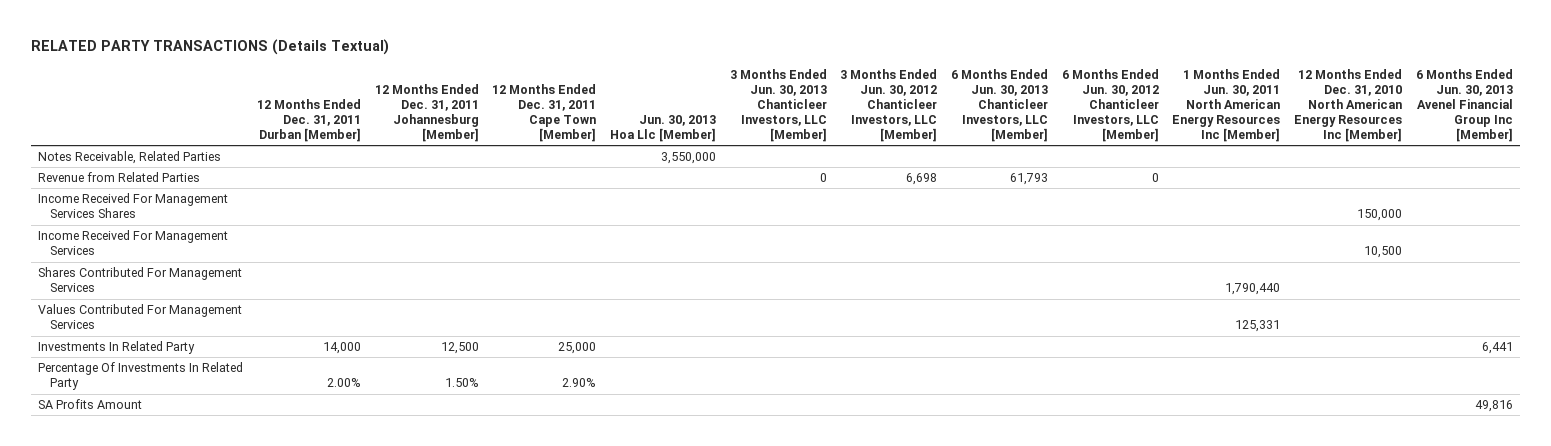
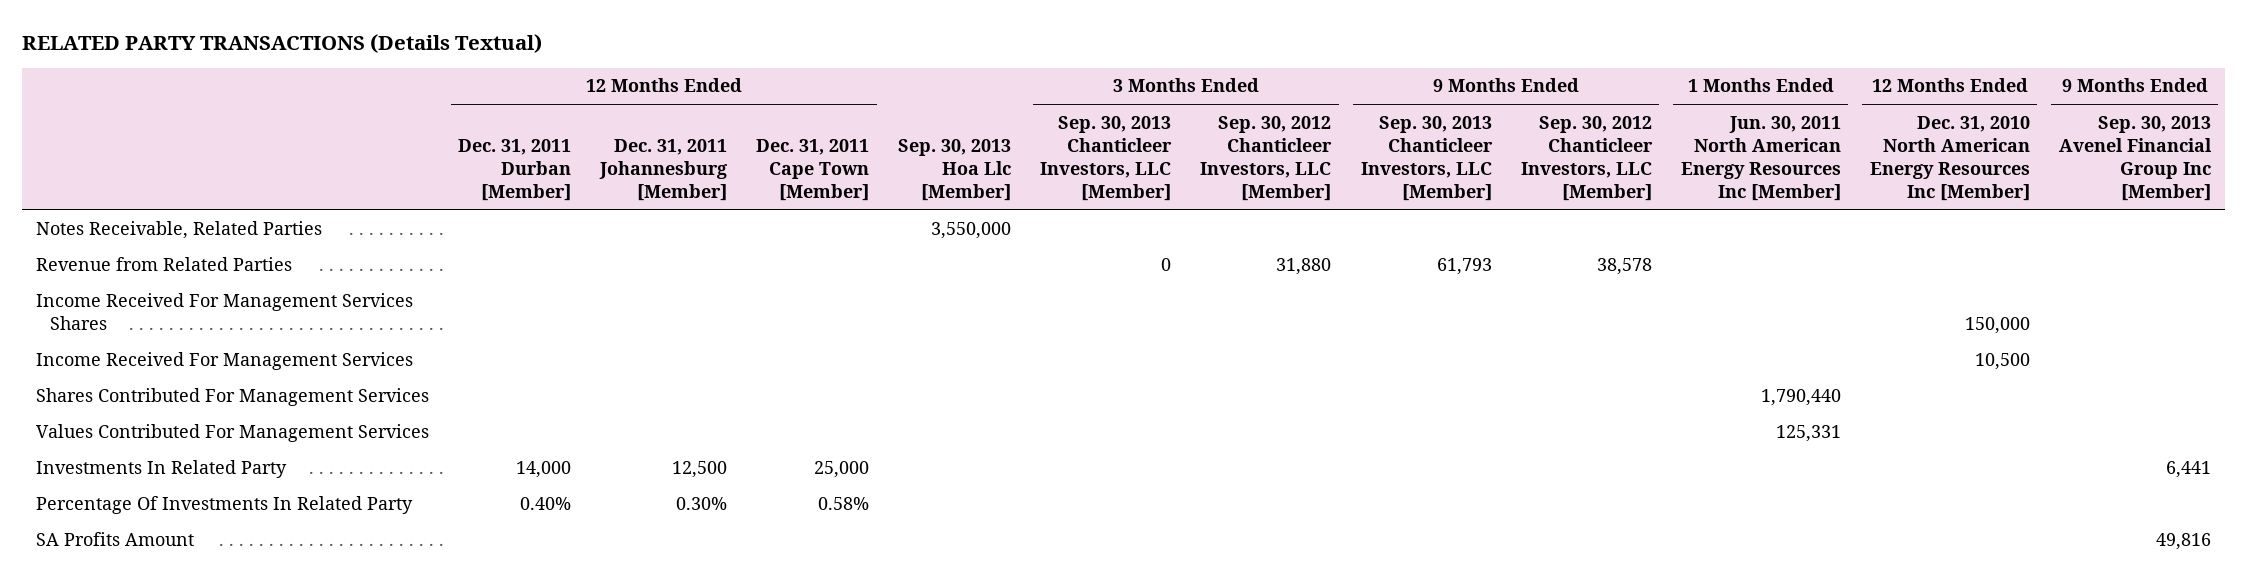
- | 12 Months Ended Dec. 31, 2011 Durban [Member] | 12 Months Ended Dec. 31, 2011 Johannesburg [Member] | 12 Months Ended Dec. 31, 2011 Cape Town [Member] | Jun. 30, 2013 Hoa Llc [Member] | 3 Months Ended Jun. 30, 2013 Chanticleer Investors, LLC [Member] | 3 Months Ended Jun. 30, 2012 Chanticleer Investors, LLC [Member] | 6 Months Ended Jun. 30, 2013 Chanticleer Investors, LLC [Member] | 6 Months Ended Jun. 30, 2012 Chanticleer Investors, LLC [Member] | 1 Months Ended Jun. 30, 2011 North American Energy Resources Inc [Member] | 12 Months Ended Dec. 31, 2010 North American Energy Resources Inc [Member] | 6 Months Ended Jun. 30, 2013 Avenel Financial Group Inc [Member]
+ | 12 Months Ended Dec. 31, 2011 Durban [Member] | 12 Months Ended Dec. 31, 2011 Johannesburg [Member] | 12 Months Ended Dec. 31, 2011 Cape Town [Member] | Sep. 30, 2013 Hoa Llc [Member] | 3 Months Ended Sep. 30, 2013 Chanticleer Investors, LLC [Member] | 3 Months Ended Sep. 30, 2012 Chanticleer Investors, LLC [Member] | 9 Months Ended Sep. 30, 2013 Chanticleer Investors, LLC [Member] | 9 Months Ended Sep. 30, 2012 Chanticleer Investors, LLC [Member] | 1 Months Ended Jun. 30, 2011 North American Energy Resources Inc [Member] | 12 Months Ended Dec. 31, 2010 North American Energy Resources Inc [Member] | 9 Months Ended Sep. 30, 2013 Avenel Financial Group Inc [Member]
- Percentage Of Investments In Related Party | 2.00% | 1.50% | 2.90% | | | | | | | |
+ Percentage Of Investments In Related Party | 0.40% | 0.30% | 0.58% | | | | | | | |

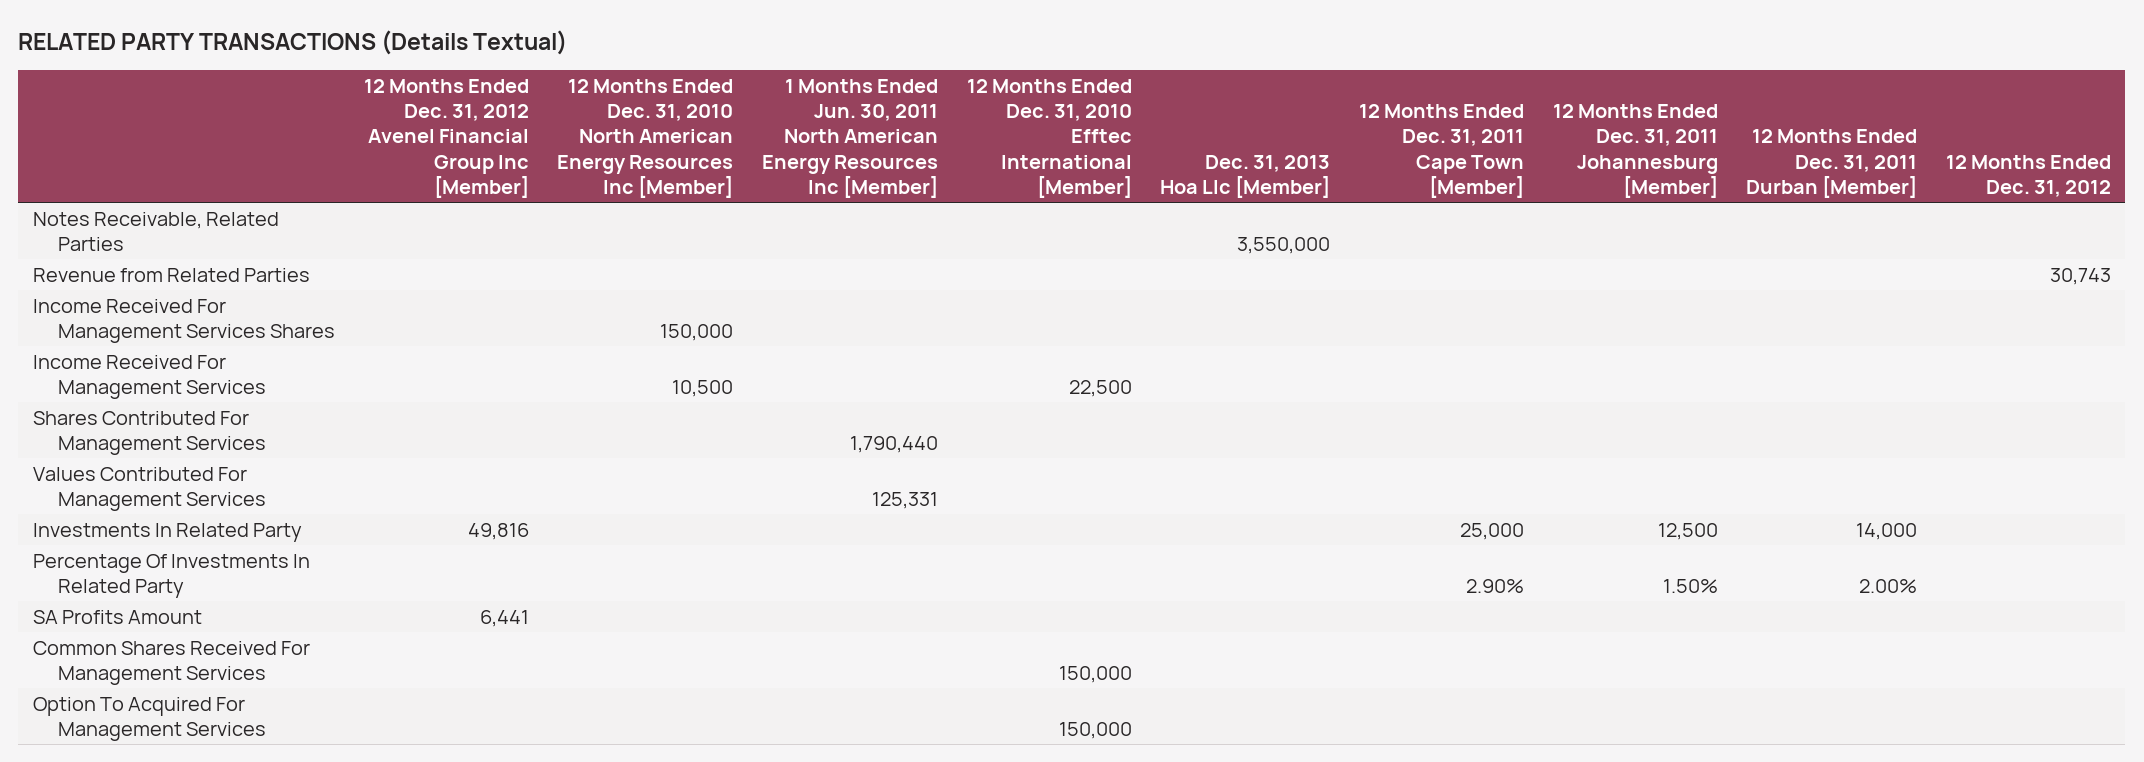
- | 12 Months Ended Dec. 31, 2011 Durban [Member] | 12 Months Ended Dec. 31, 2011 Johannesburg [Member] | 12 Months Ended Dec. 31, 2011 Cape Town [Member] | Sep. 30, 2013 Hoa Llc [Member] | 3 Months Ended Sep. 30, 2013 Chanticleer Investors, LLC [Member] | 3 Months Ended Sep. 30, 2012 Chanticleer Investors, LLC [Member] | 9 Months Ended Sep. 30, 2013 Chanticleer Investors, LLC [Member] | 9 Months Ended Sep. 30, 2012 Chanticleer Investors, LLC [Member] | 1 Months Ended Jun. 30, 2011 North American Energy Resources Inc [Member] | 12 Months Ended Dec. 31, 2010 North American Energy Resources Inc [Member] | 9 Months Ended Sep. 30, 2013 Avenel Financial Group Inc [Member]
+ | 12 Months Ended Dec. 31, 2012 Avenel Financial Group Inc [Member] | 12 Months Ended Dec. 31, 2010 North American Energy Resources Inc [Member] | 1 Months Ended Jun. 30, 2011 North American Energy Resources Inc [Member] | 12 Months Ended Dec. 31, 2010 Efftec International [Member] | Dec. 31, 2013 Hoa Llc [Member] | 12 Months Ended Dec. 31, 2011 Cape Town [Member] | 12 Months Ended Dec. 31, 2011 Johannesburg [Member] | 12 Months Ended Dec. 31, 2011 Durban [Member] | 12 Months Ended Dec. 31, 2012
- Percentage Of Investments In Related Party | 0.40% | 0.30% | 0.58% | | | | | | | |
+ Percentage Of Investments In Related Party | | | | | | 2.90% | 1.50% | 2.00% |
+ Common Shares Received For Management Services | | | | 150,000 | | | | |
+ Option To Acquired For Management Services | | | | 150,000 | | | | |

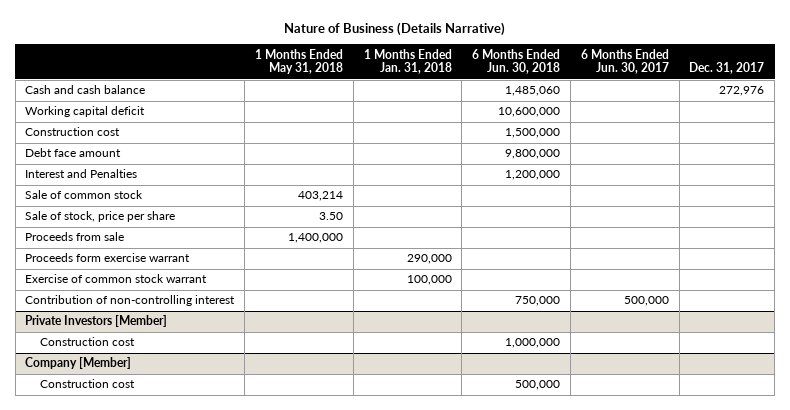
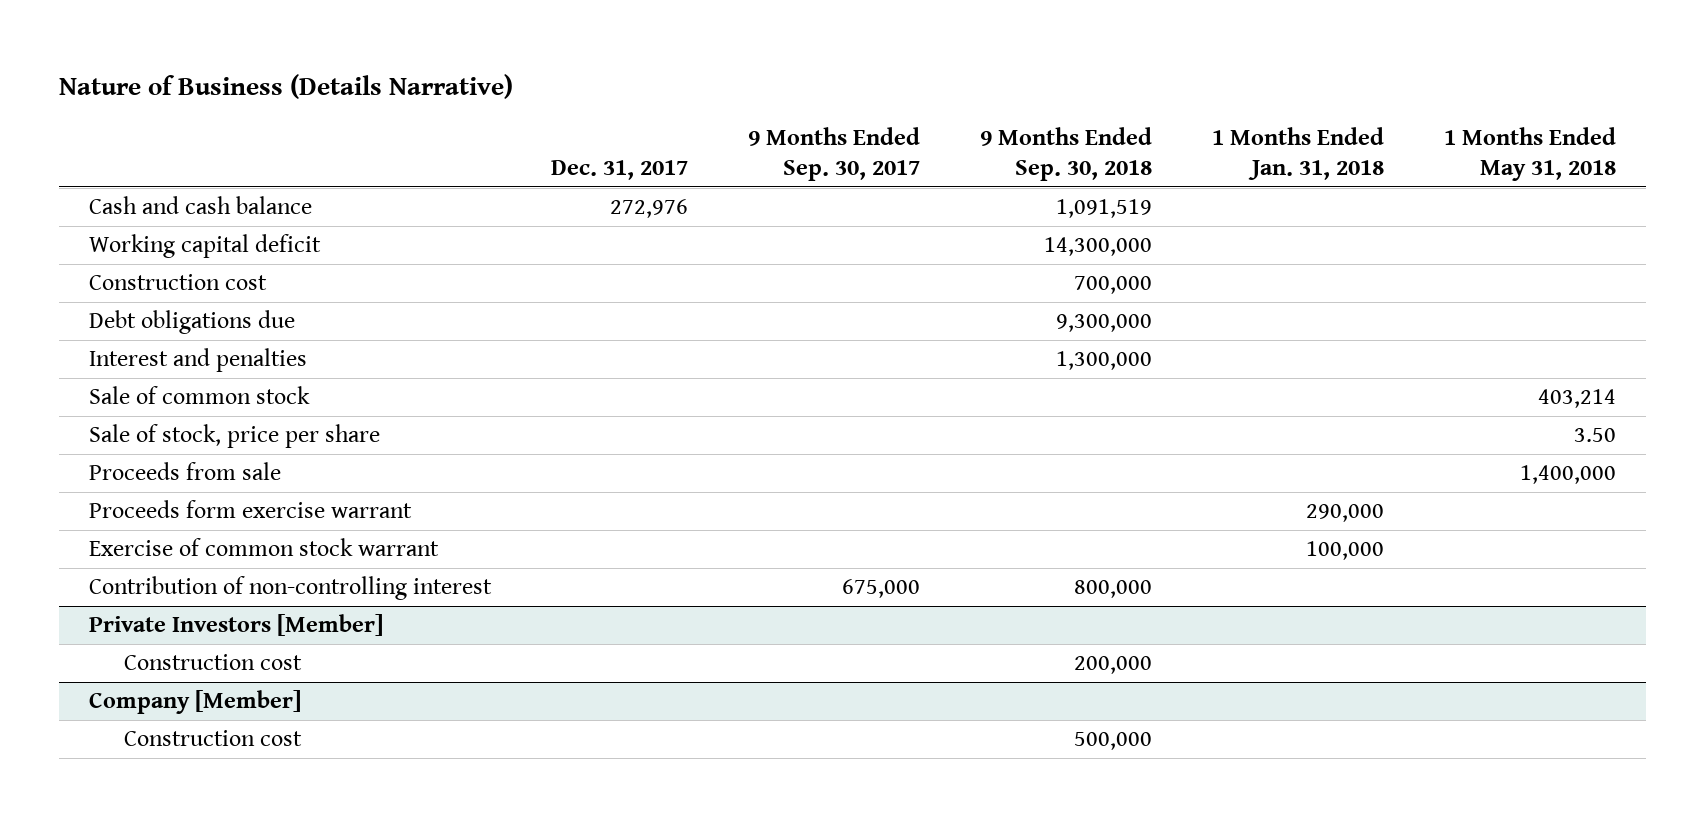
- | 1 Months Ended May 31, 2018 | 1 Months Ended Jan. 31, 2018 | 6 Months Ended Jun. 30, 2018 | 6 Months Ended Jun. 30, 2017 | Dec. 31, 2017
+ | Dec. 31, 2017 | 9 Months Ended Sep. 30, 2017 | 9 Months Ended Sep. 30, 2018 | 1 Months Ended Jan. 31, 2018 | 1 Months Ended May 31, 2018
- Debt face amount | | | 9,800,000 | |
- Interest and Penalties | | | 1,200,000 | |
+ Debt obligations due | | | 9,300,000 | |
+ Interest and penalties | | | 1,300,000 | |

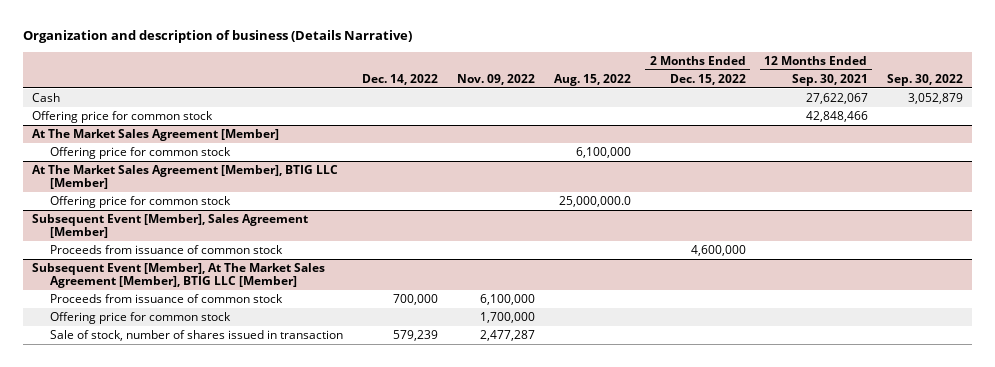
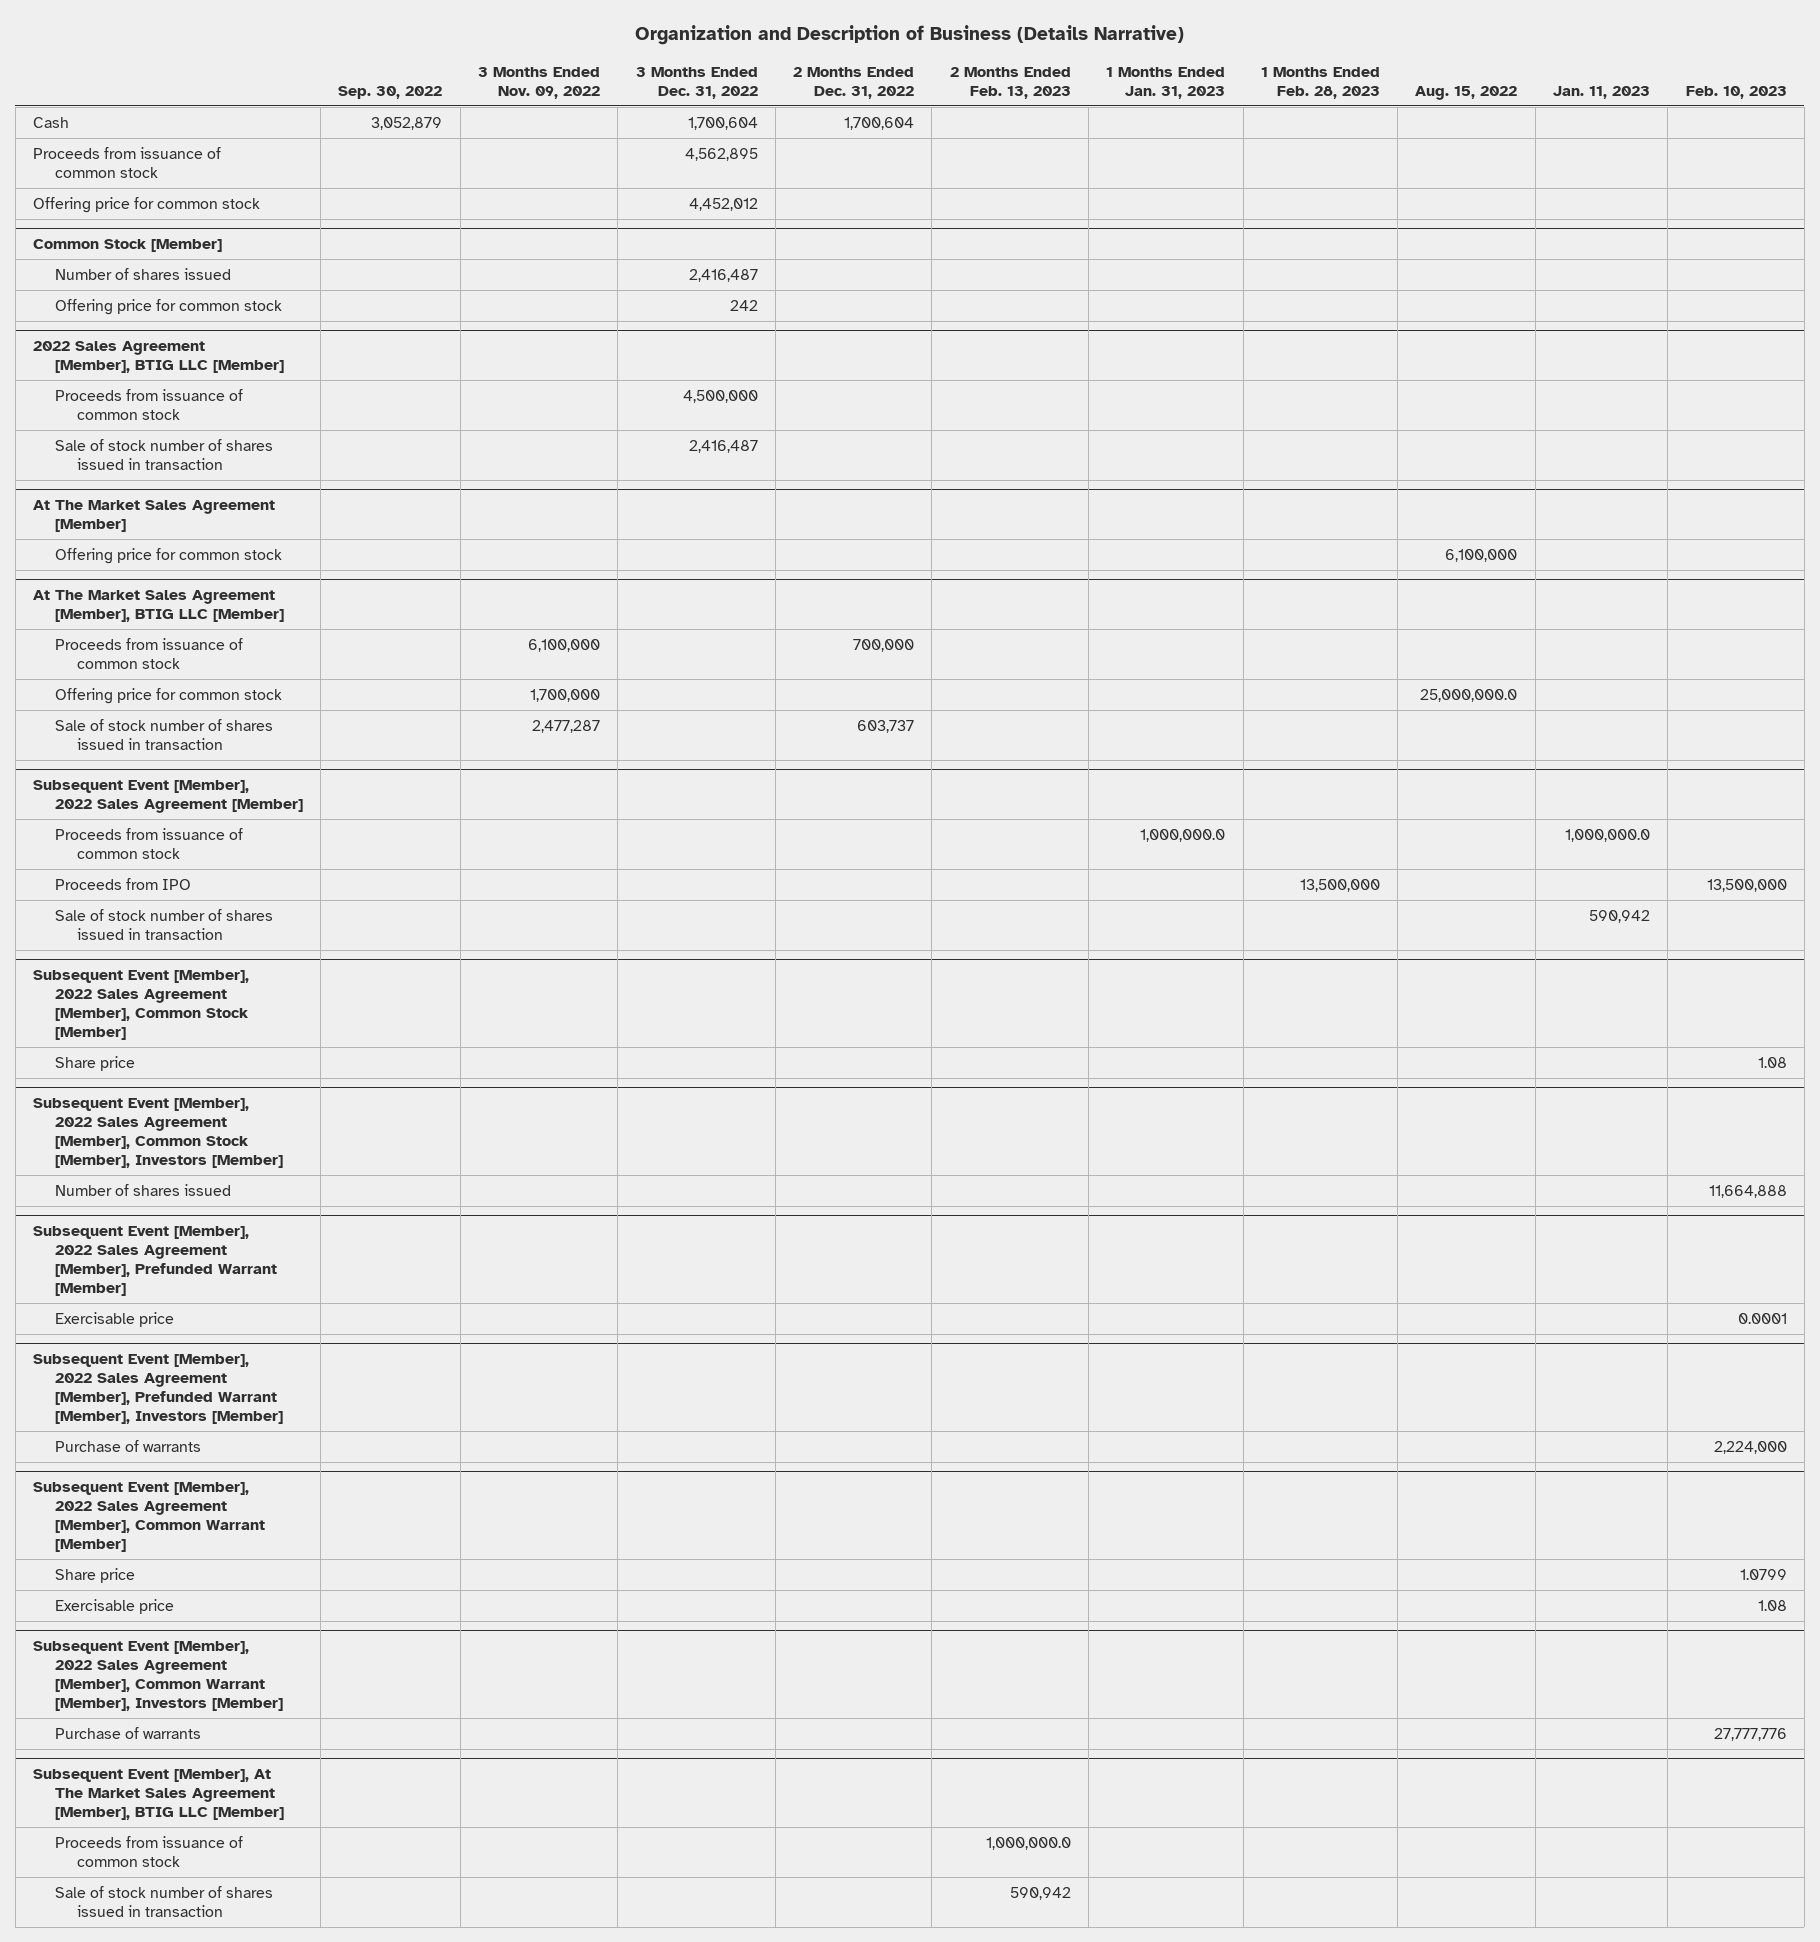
- Organization and description of business (Details Narrative)
+ Organization and Description of Business (Details Narrative)
- | Dec. 14, 2022 | Nov. 09, 2022 | Aug. 15, 2022 | 2 Months Ended Dec. 15, 2022 | 12 Months Ended Sep. 30, 2021 | Sep. 30, 2022
+ | Sep. 30, 2022 | 3 Months Ended Nov. 09, 2022 | 3 Months Ended Dec. 31, 2022 | 2 Months Ended Dec. 31, 2022 | 2 Months Ended Feb. 13, 2023 | 1 Months Ended Jan. 31, 2023 | 1 Months Ended Feb. 28, 2023 | Aug. 15, 2022 | Jan. 11, 2023 | Feb. 10, 2023
+ Proceeds from issuance of common stock | | | 4,562,895 | | | | | | |
+ Common Stock [Member]
+ Number of shares issued | | | 2,416,487 | | | | | | |
+ Offering price for common stock | | | 242 | | | | | | |
+ 2022 Sales Agreement [Member], BTIG LLC [Member]
+ Proceeds from issuance of common stock | | | 4,500,000 | | | | | | |
+ Sale of stock number of shares issued in transaction | | | 2,416,487 | | | | | | |
@ At The Market Sales Agreement [Member], BTIG LLC [Member]
+ Proceeds from issuance of common stock | | 6,100,000 | | 700,000 | | | | | |
- Subsequent Event [Member], Sales Agreement [Member]
@ At The Market Sales Agreement [Member], BTIG LLC [Member]
+ Sale of stock number of shares issued in transaction | | 2,477,287 | | 603,737 | | | | | |
+ Subsequent Event [Member], 2022 Sales Agreement [Member]
+ Proceeds from IPO | | | | | | | 13,500,000 | | | 13,500,000
+ Sale of stock number of shares issued in transaction | | | | | | | | | 590,942 |
+ Subsequent Event [Member], 2022 Sales Agreement [Member], Common Stock [Member]
+ Share price | | | | | | | | | | 1.08
+ Subsequent Event [Member], 2022 Sales Agreement [Member], Common Stock [Member], Investors [Member]
+ Number of shares issued | | | | | | | | | | 11,664,888
+ Subsequent Event [Member], 2022 Sales Agreement [Member], Prefunded Warrant [Member]
+ Exercisable price | | | | | | | | | | 0.0001
+ Subsequent Event [Member], 2022 Sales Agreement [Member], Prefunded Warrant [Member], Investors [Member]
+ Purchase of warrants | | | | | | | | | | 2,224,000
+ Subsequent Event [Member], 2022 Sales Agreement [Member], Common Warrant [Member]
+ Share price | | | | | | | | | | 1.0799
+ Exercisable price | | | | | | | | | | 1.08
+ Subsequent Event [Member], 2022 Sales Agreement [Member], Common Warrant [Member], Investors [Member]
+ Purchase of warrants | | | | | | | | | | 27,777,776
@ Subsequent Event [Member], At The Market Sales Agreement [Member], BTIG LLC [Member]
- Offering price for common stock | | 1,700,000 | | | |
- Sale of stock, number of shares issued in transaction | 579,239 | 2,477,287 | | | |
+ Sale of stock number of shares issued in transaction | | | | | 590,942 | | | | |

